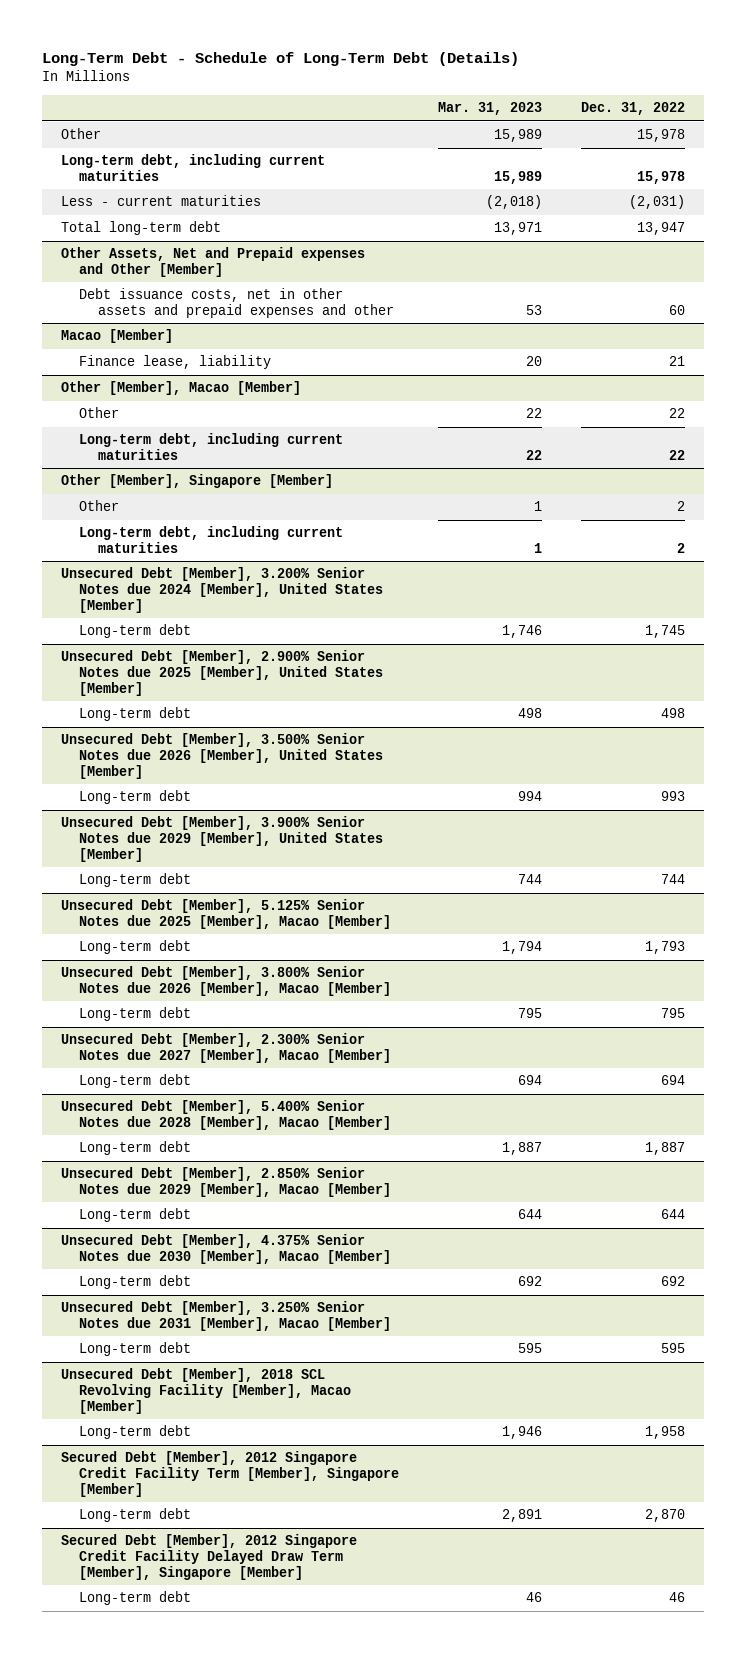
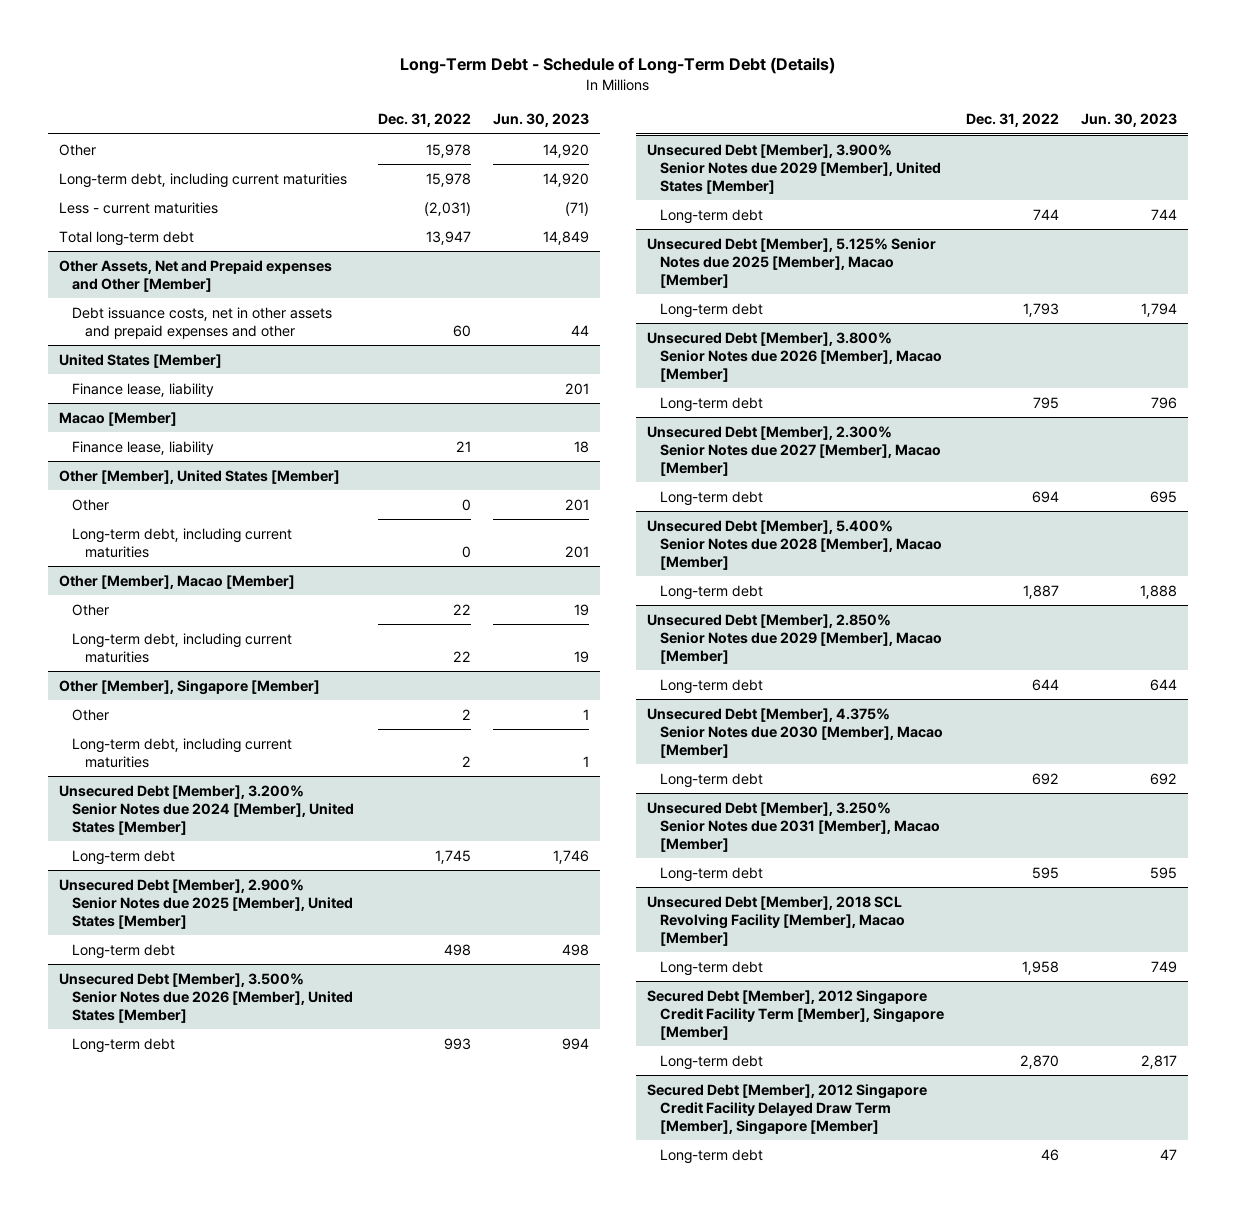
- | Mar. 31, 2023 | Dec. 31, 2022
+ | Dec. 31, 2022 | Jun. 30, 2023
+ United States [Member]
+ Finance lease, liability | | 201
+ Other [Member], United States [Member]
+ Other | 0 | 201
+ Long-term debt, including current maturities | 0 | 201

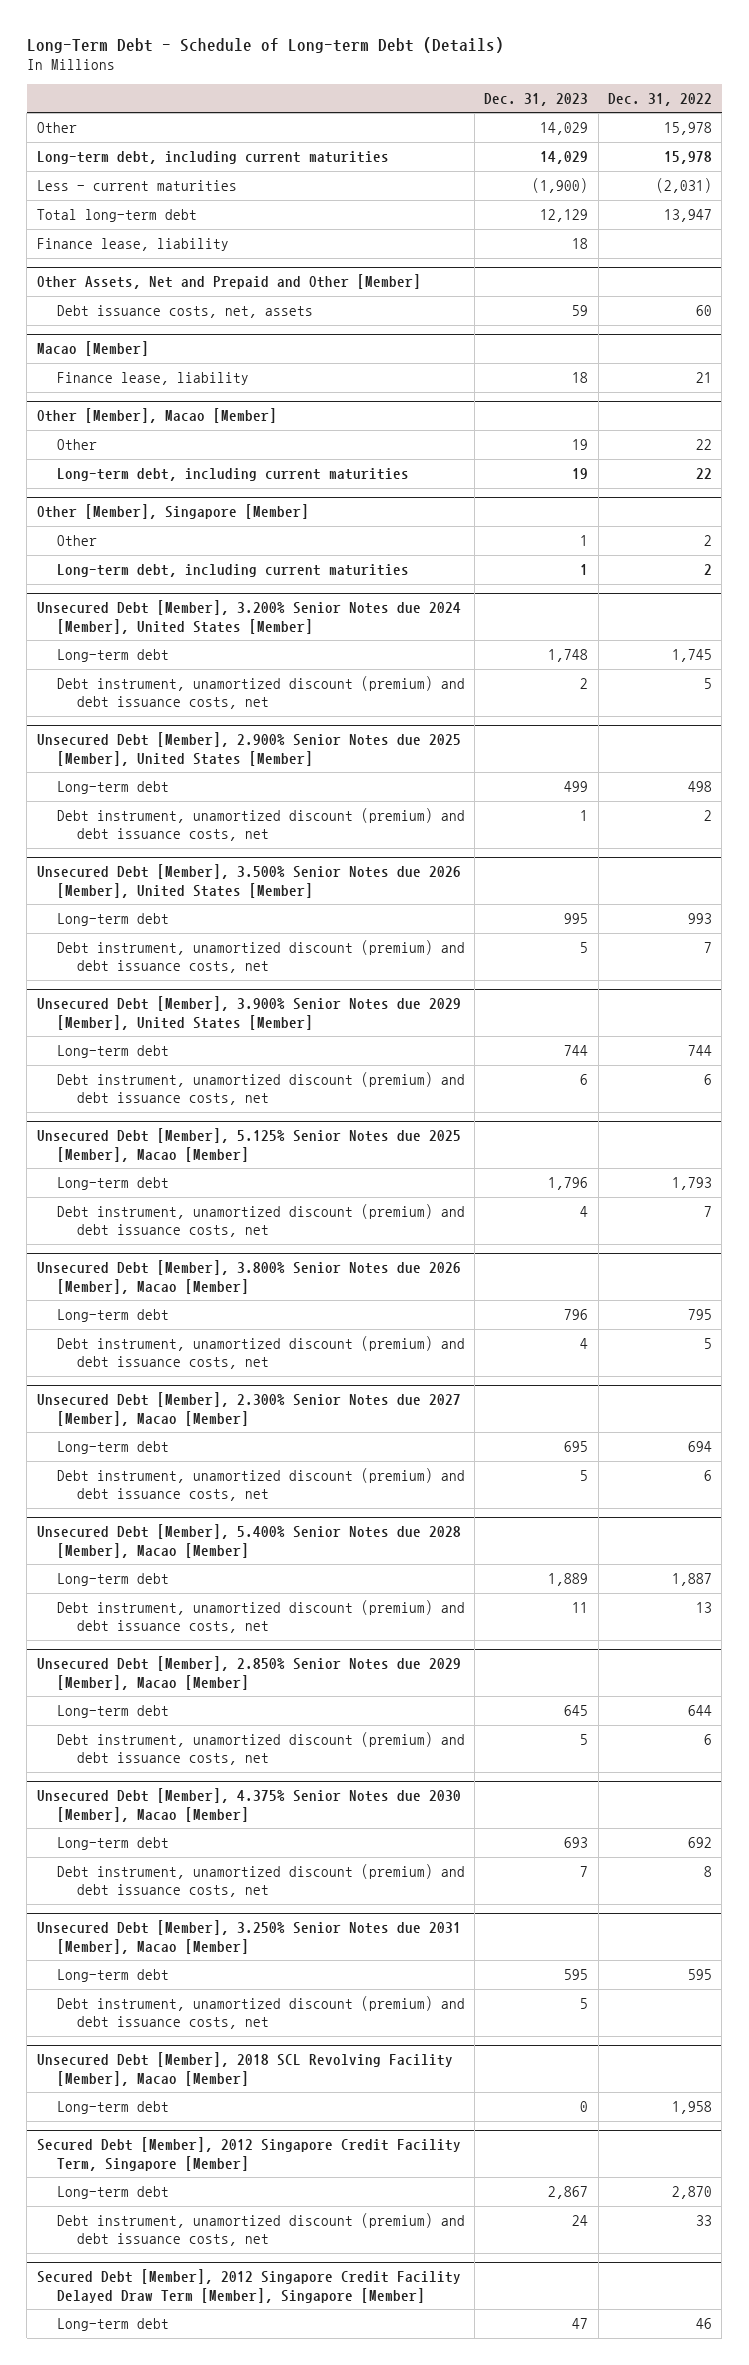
- Long-Term Debt - Schedule of Long-Term Debt (Details)
+ Long-Term Debt - Schedule of Long-term Debt (Details)
- | Dec. 31, 2022 | Jun. 30, 2023
+ | Dec. 31, 2023 | Dec. 31, 2022
- Other Assets, Net and Prepaid expenses and Other [Member]
- Debt issuance costs, net in other assets and prepaid expenses and other | 60 | 44
- United States [Member]
+ Other Assets, Net and Prepaid and Other [Member]
+ Debt issuance costs, net, assets | 59 | 60
- Other [Member], United States [Member]
- Other | 0 | 201
- Long-term debt, including current maturities | 0 | 201
@ Unsecured Debt [Member], 3.200% Senior Notes due 2024 [Member], United States [Member]
+ Debt instrument, unamortized discount (premium) and debt issuance costs, net | 2 | 5
@ Unsecured Debt [Member], 2.900% Senior Notes due 2025 [Member], United States [Member]
+ Debt instrument, unamortized discount (premium) and debt issuance costs, net | 1 | 2
@ Unsecured Debt [Member], 3.500% Senior Notes due 2026 [Member], United States [Member]
+ Debt instrument, unamortized discount (premium) and debt issuance costs, net | 5 | 7
@ Unsecured Debt [Member], 3.900% Senior Notes due 2029 [Member], United States [Member]
+ Debt instrument, unamortized discount (premium) and debt issuance costs, net | 6 | 6
@ Unsecured Debt [Member], 5.125% Senior Notes due 2025 [Member], Macao [Member]
+ Debt instrument, unamortized discount (premium) and debt issuance costs, net | 4 | 7
@ Unsecured Debt [Member], 3.800% Senior Notes due 2026 [Member], Macao [Member]
+ Debt instrument, unamortized discount (premium) and debt issuance costs, net | 4 | 5
@ Unsecured Debt [Member], 2.300% Senior Notes due 2027 [Member], Macao [Member]
+ Debt instrument, unamortized discount (premium) and debt issuance costs, net | 5 | 6
@ Unsecured Debt [Member], 5.400% Senior Notes due 2028 [Member], Macao [Member]
+ Debt instrument, unamortized discount (premium) and debt issuance costs, net | 11 | 13
@ Unsecured Debt [Member], 2.850% Senior Notes due 2029 [Member], Macao [Member]
+ Debt instrument, unamortized discount (premium) and debt issuance costs, net | 5 | 6
@ Unsecured Debt [Member], 4.375% Senior Notes due 2030 [Member], Macao [Member]
+ Debt instrument, unamortized discount (premium) and debt issuance costs, net | 7 | 8
@ Unsecured Debt [Member], 3.250% Senior Notes due 2031 [Member], Macao [Member]
+ Debt instrument, unamortized discount (premium) and debt issuance costs, net | 5 |
- Secured Debt [Member], 2012 Singapore Credit Facility Term [Member], Singapore [Member]
+ Secured Debt [Member], 2012 Singapore Credit Facility Term, Singapore [Member]
+ Debt instrument, unamortized discount (premium) and debt issuance costs, net | 24 | 33

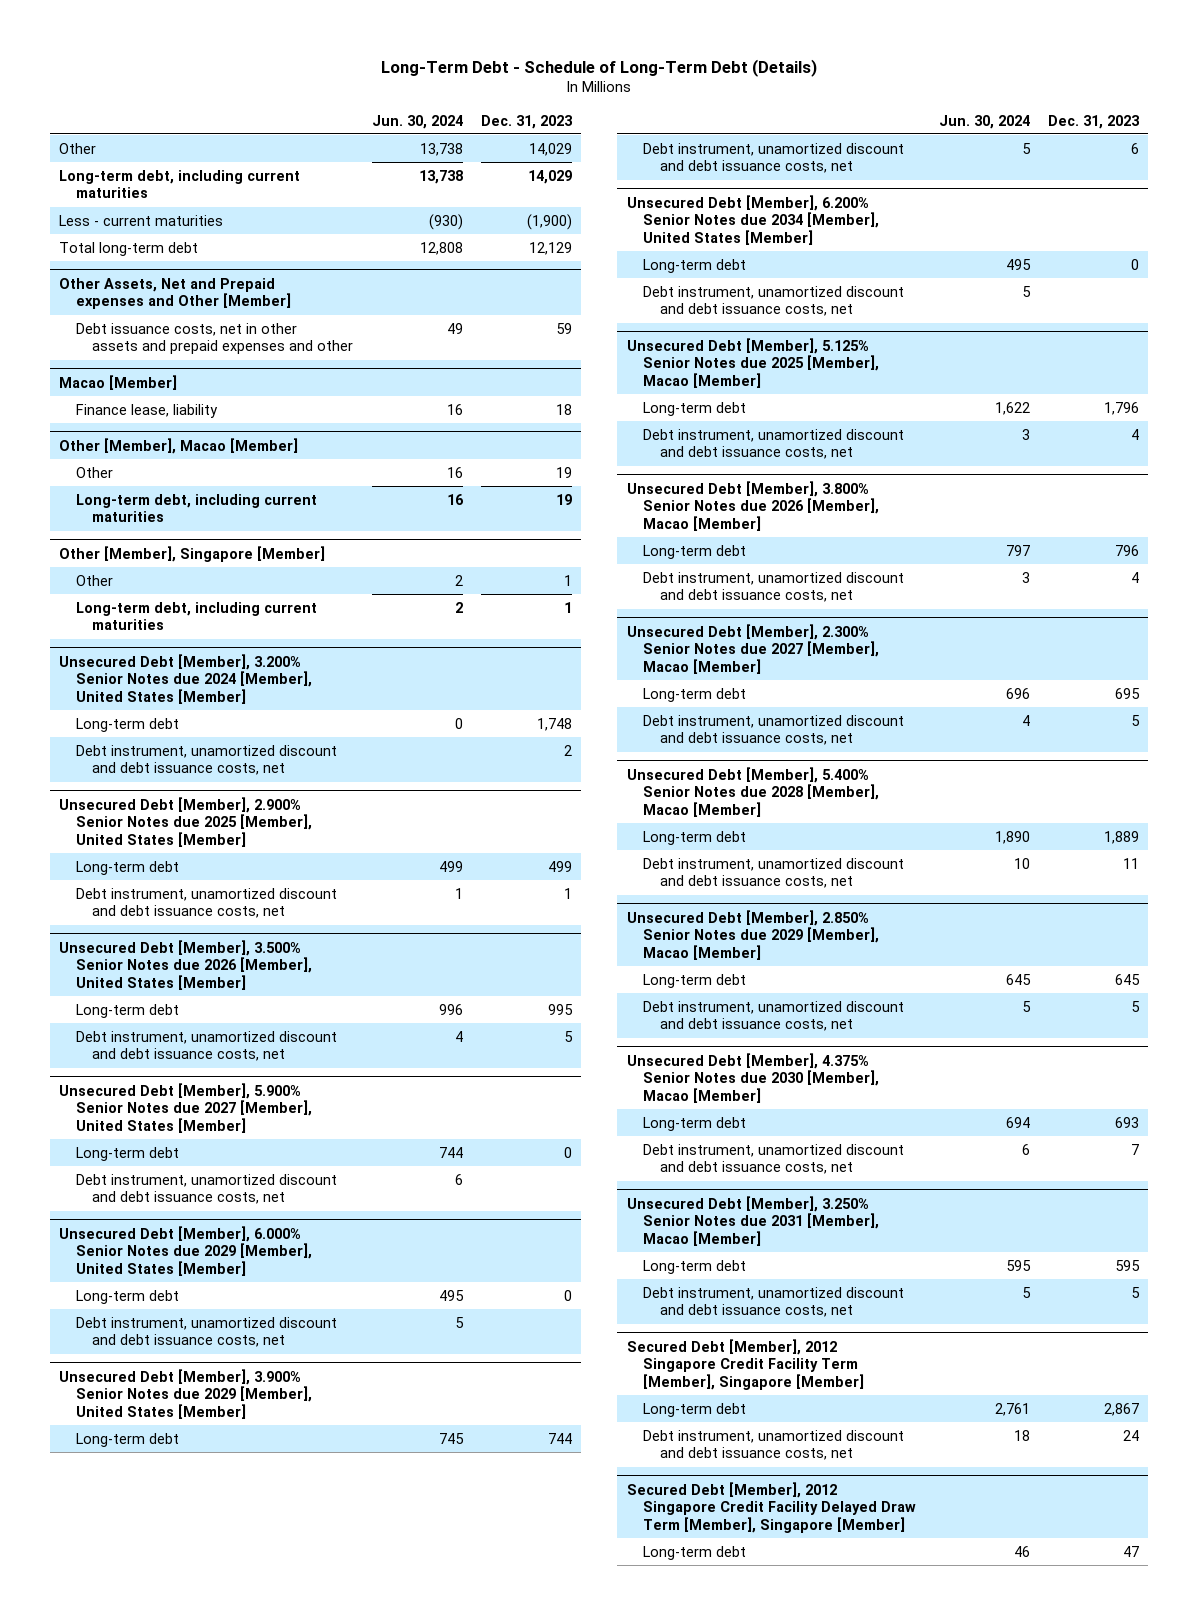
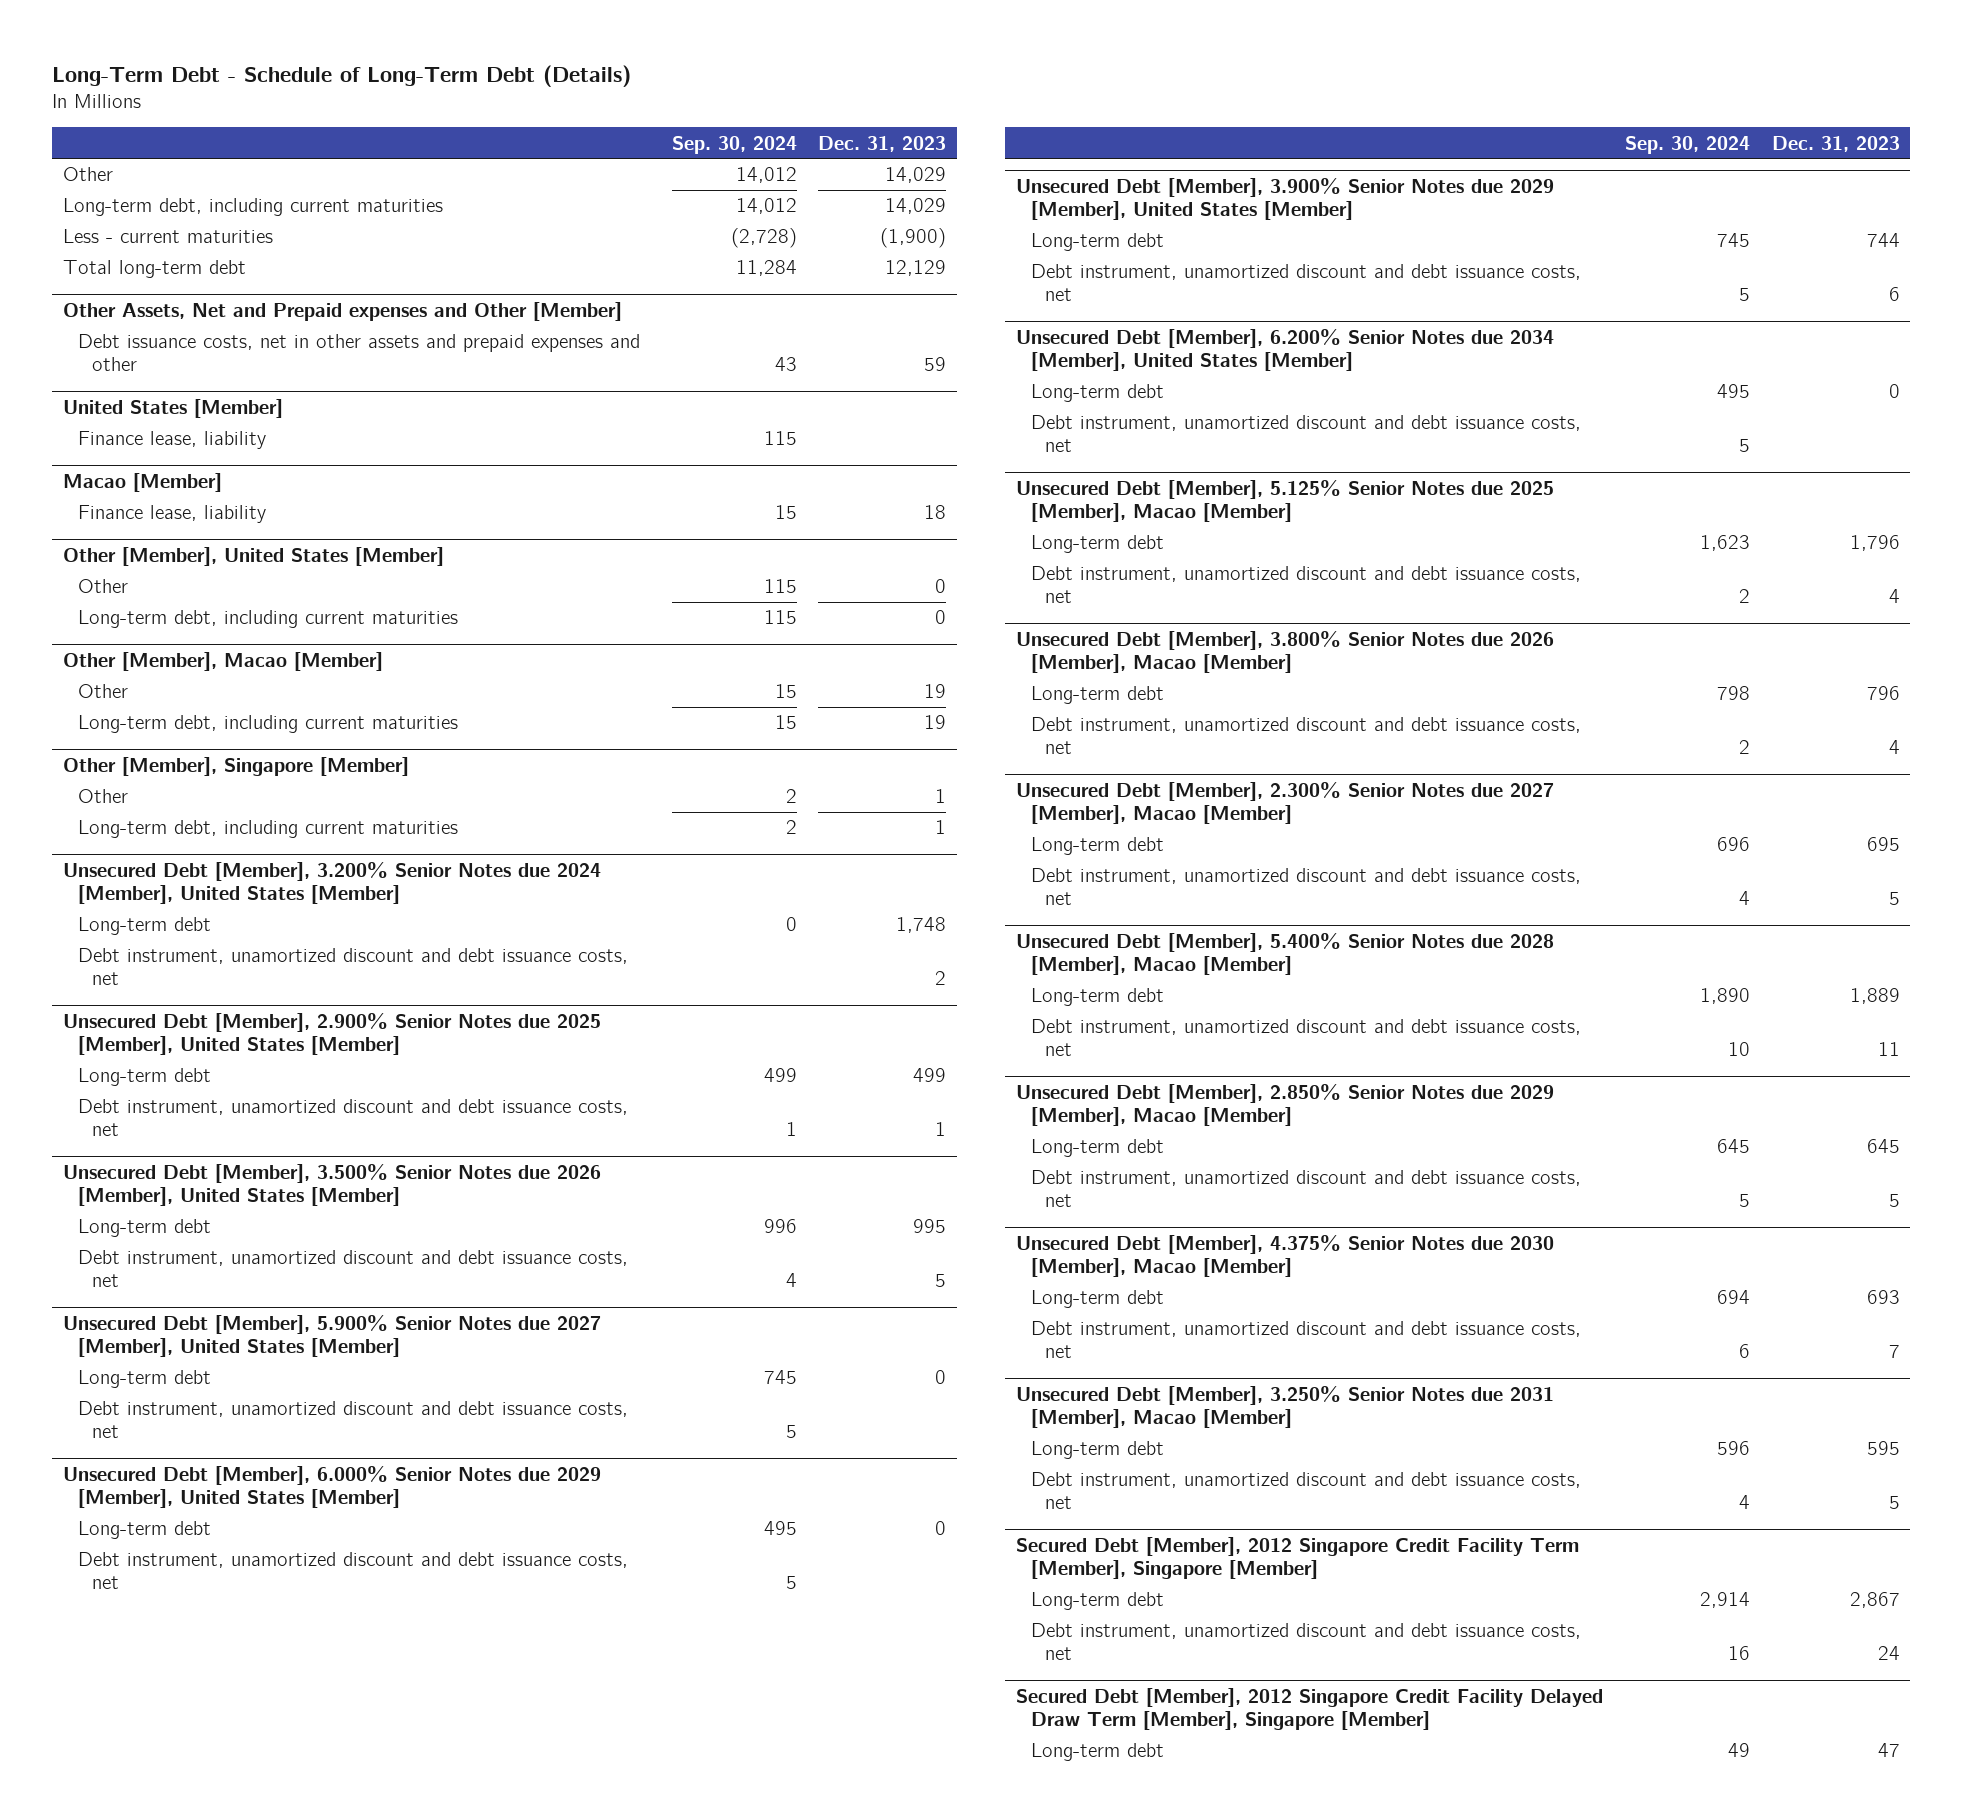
- | Jun. 30, 2024 | Dec. 31, 2023
+ | Sep. 30, 2024 | Dec. 31, 2023
+ United States [Member]
+ Finance lease, liability | 115 |
+ Other [Member], United States [Member]
+ Other | 115 | 0
+ Long-term debt, including current maturities | 115 | 0

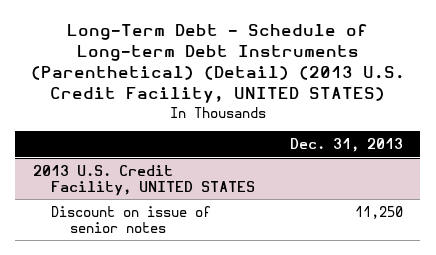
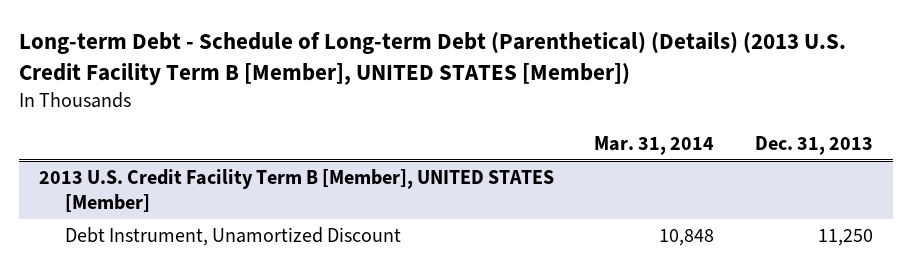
- Long-Term Debt - Schedule of Long-term Debt Instruments (Parenthetical) (Detail) (2013 U.S. Credit Facility, UNITED STATES)
+ Long-term Debt - Schedule of Long-term Debt (Parenthetical) (Details) (2013 U.S. Credit Facility Term B [Member], UNITED STATES [Member])
- | Dec. 31, 2013
+ | Mar. 31, 2014 | Dec. 31, 2013
- 2013 U.S. Credit Facility, UNITED STATES
- Discount on issue of senior notes | 11,250
+ 2013 U.S. Credit Facility Term B [Member], UNITED STATES [Member]
+ Debt Instrument, Unamortized Discount | 10,848 | 11,250

